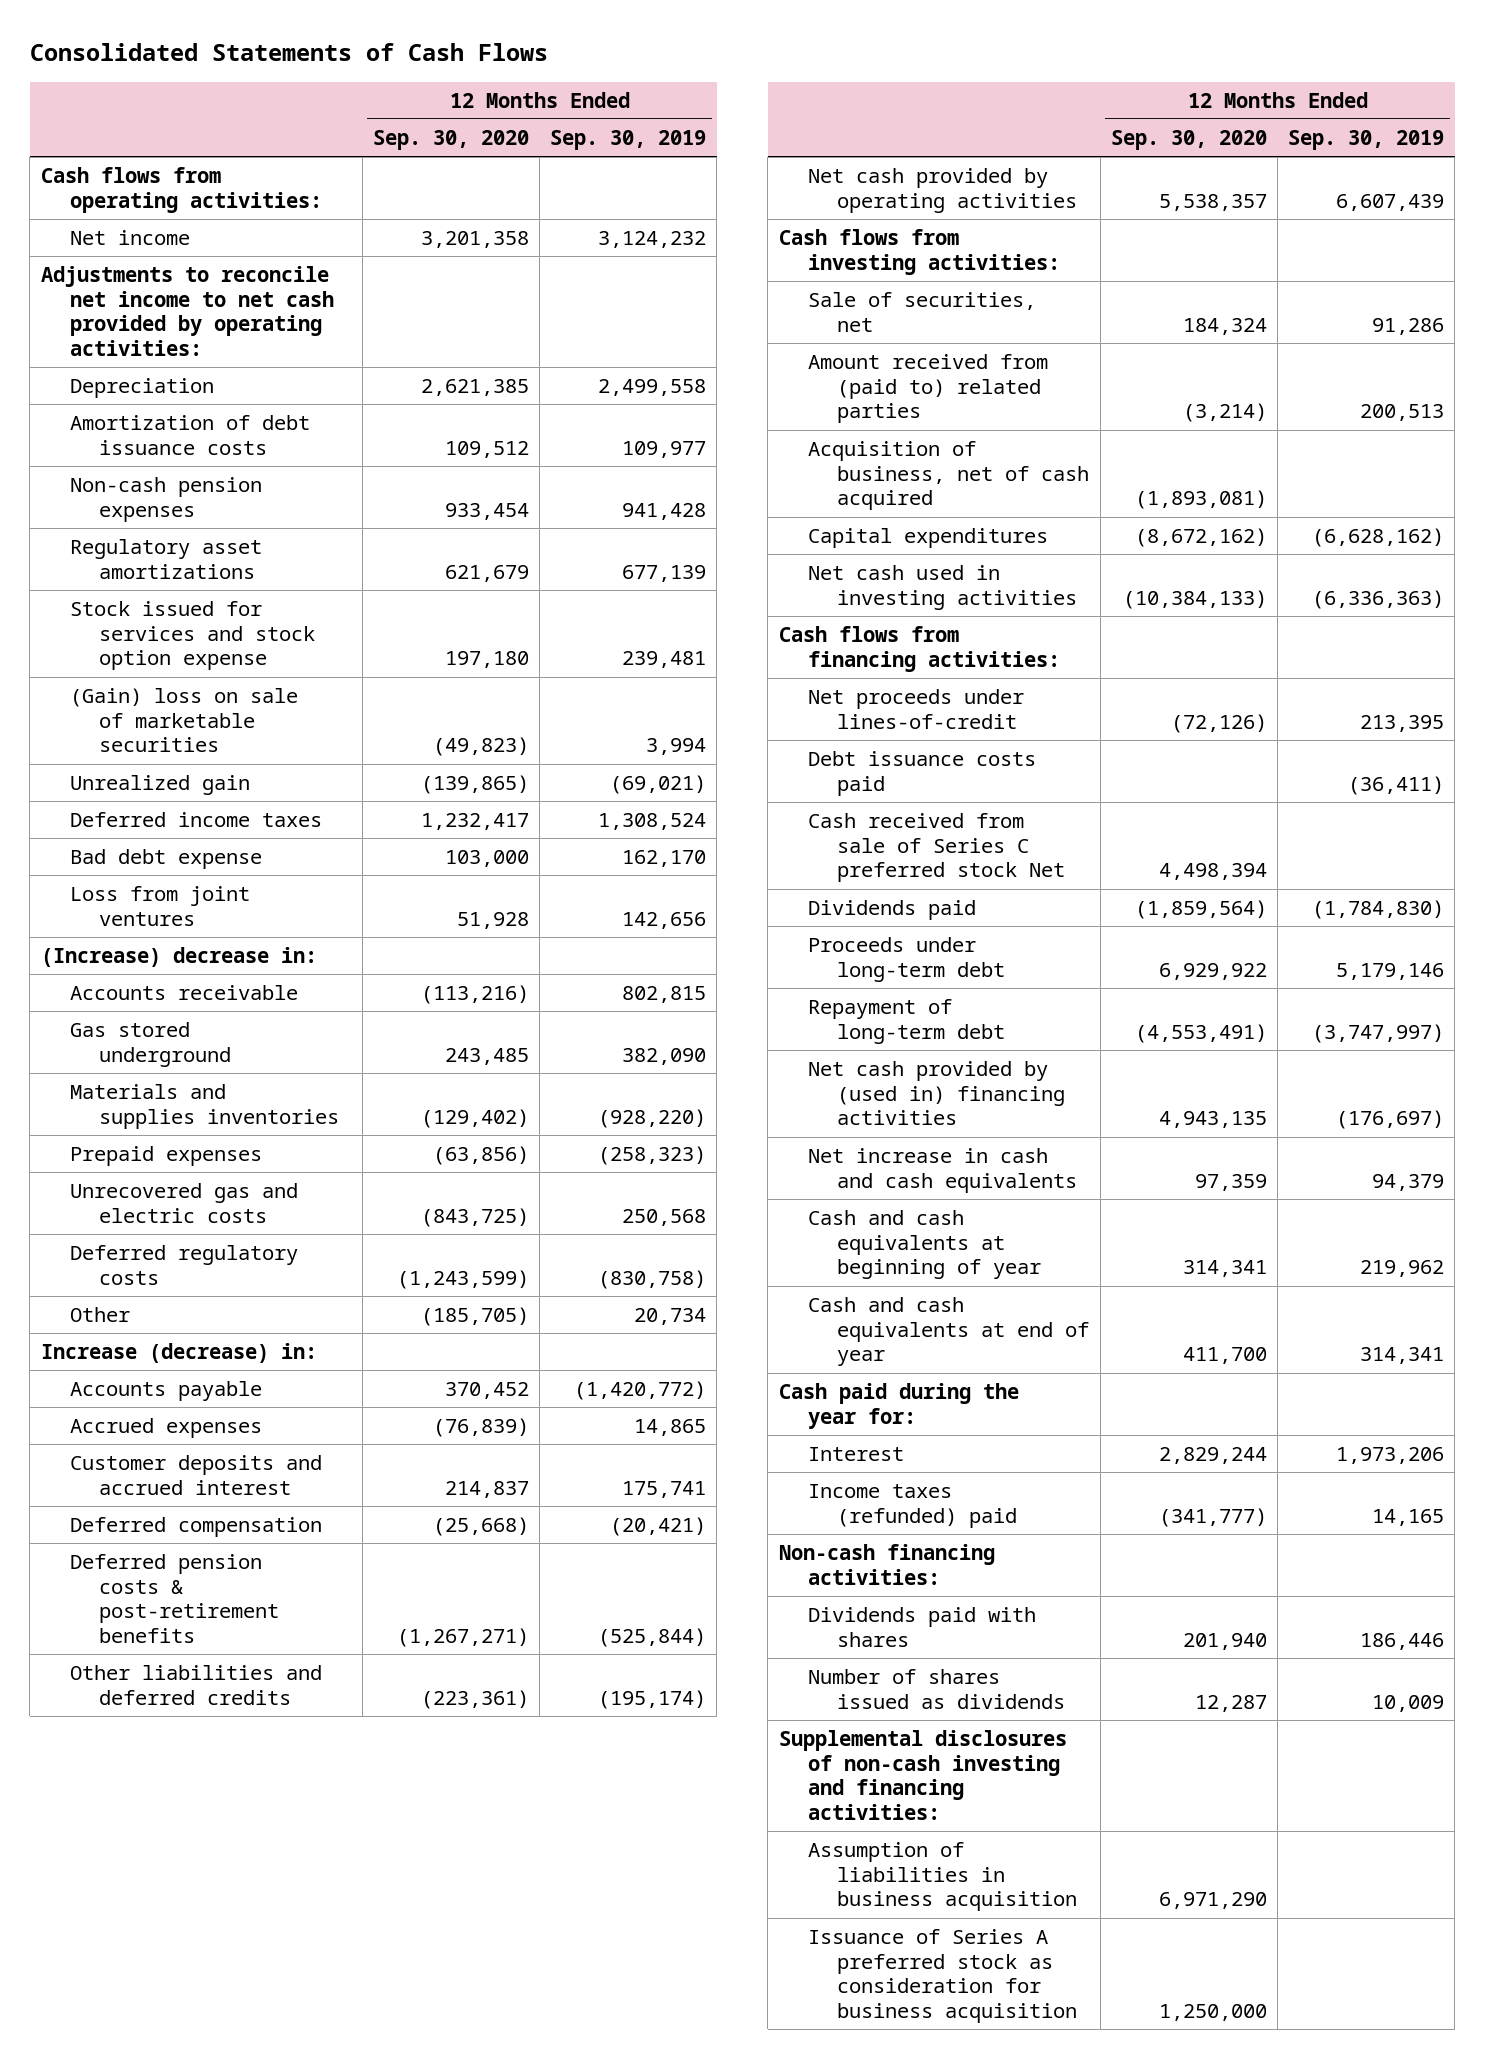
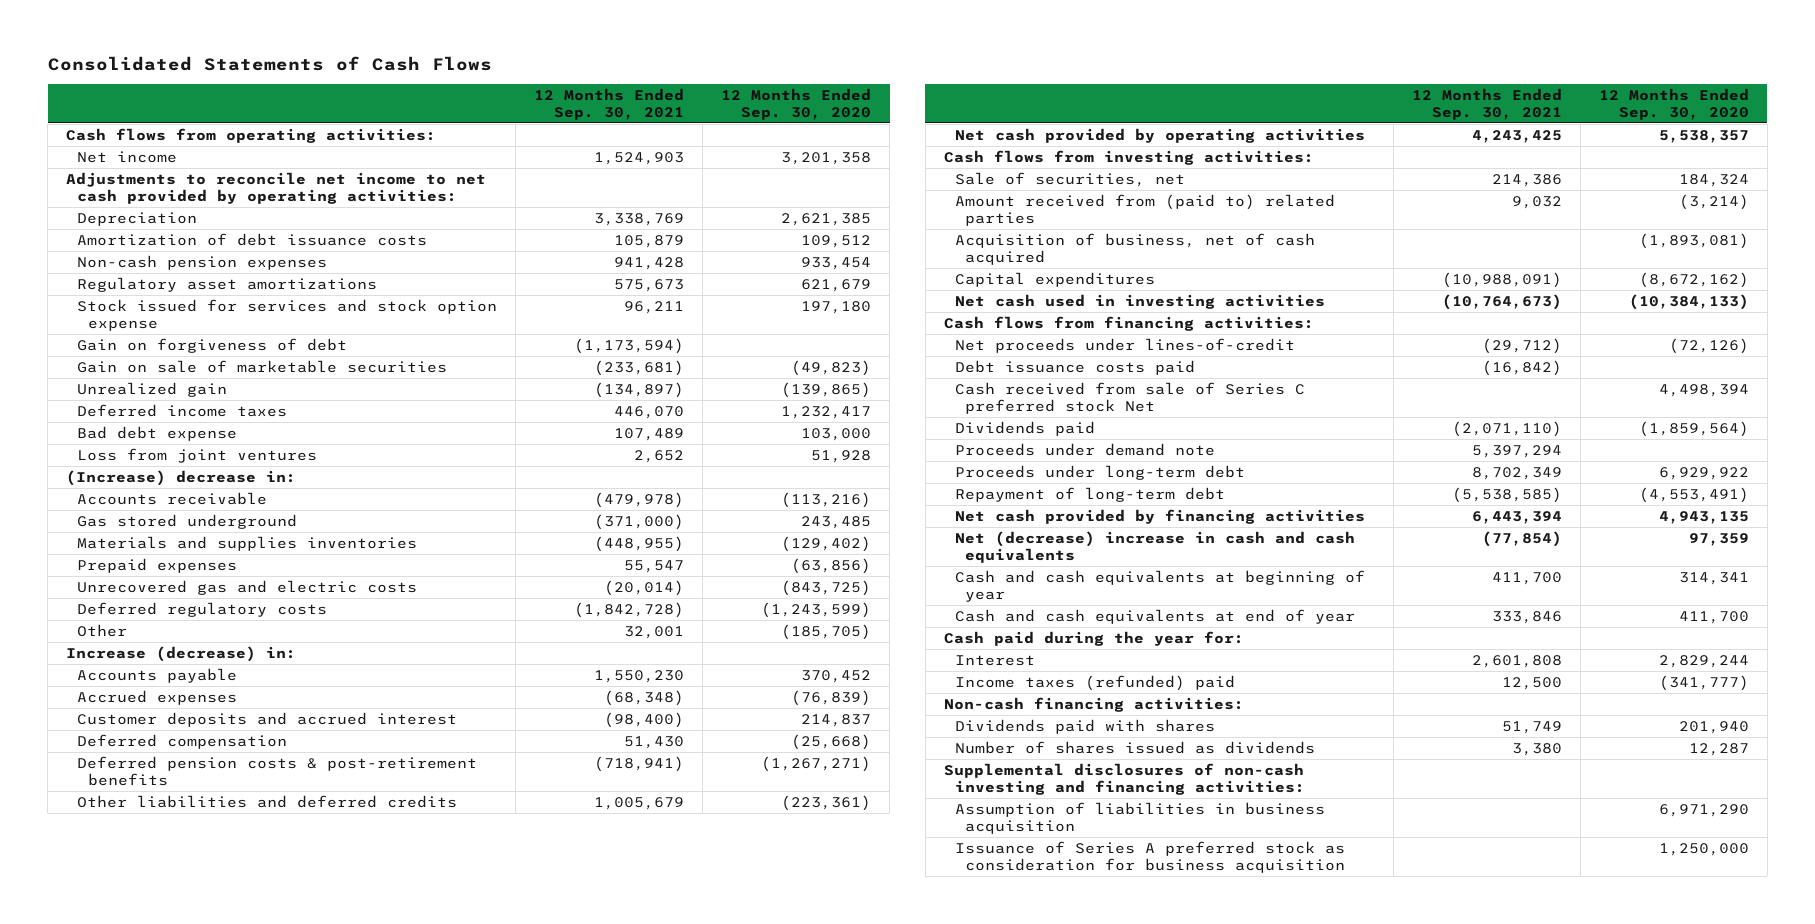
- | 12 Months Ended Sep. 30, 2020 | 12 Months Ended Sep. 30, 2019
+ | 12 Months Ended Sep. 30, 2021 | 12 Months Ended Sep. 30, 2020
- (Gain) loss on sale of marketable securities | (49,823) | 3,994
+ Gain on forgiveness of debt | (1,173,594) |
+ Gain on sale of marketable securities | (233,681) | (49,823)
+ Proceeds under demand note | 5,397,294 |
- Net cash provided by (used in) financing activities | 4,943,135 | (176,697)
- Net increase in cash and cash equivalents | 97,359 | 94,379
+ Net cash provided by financing activities | 6,443,394 | 4,943,135
+ Net (decrease) increase in cash and cash equivalents | (77,854) | 97,359

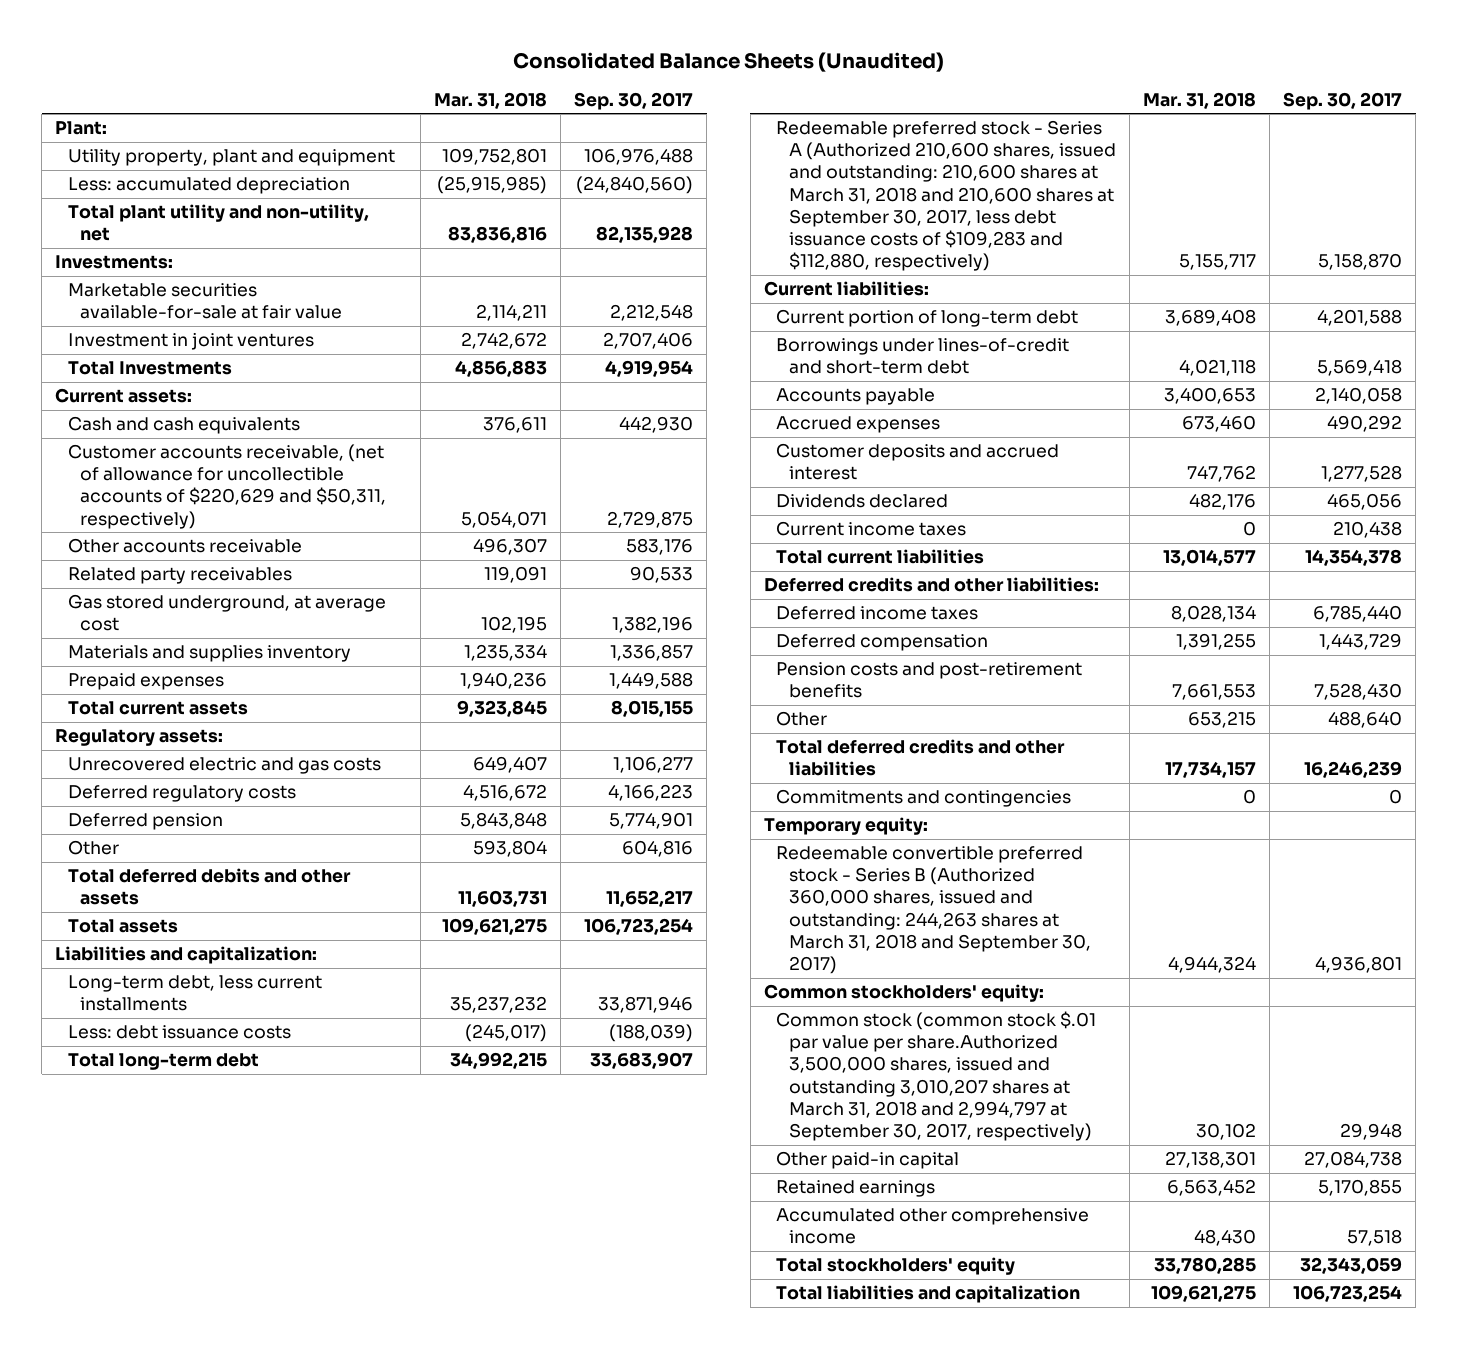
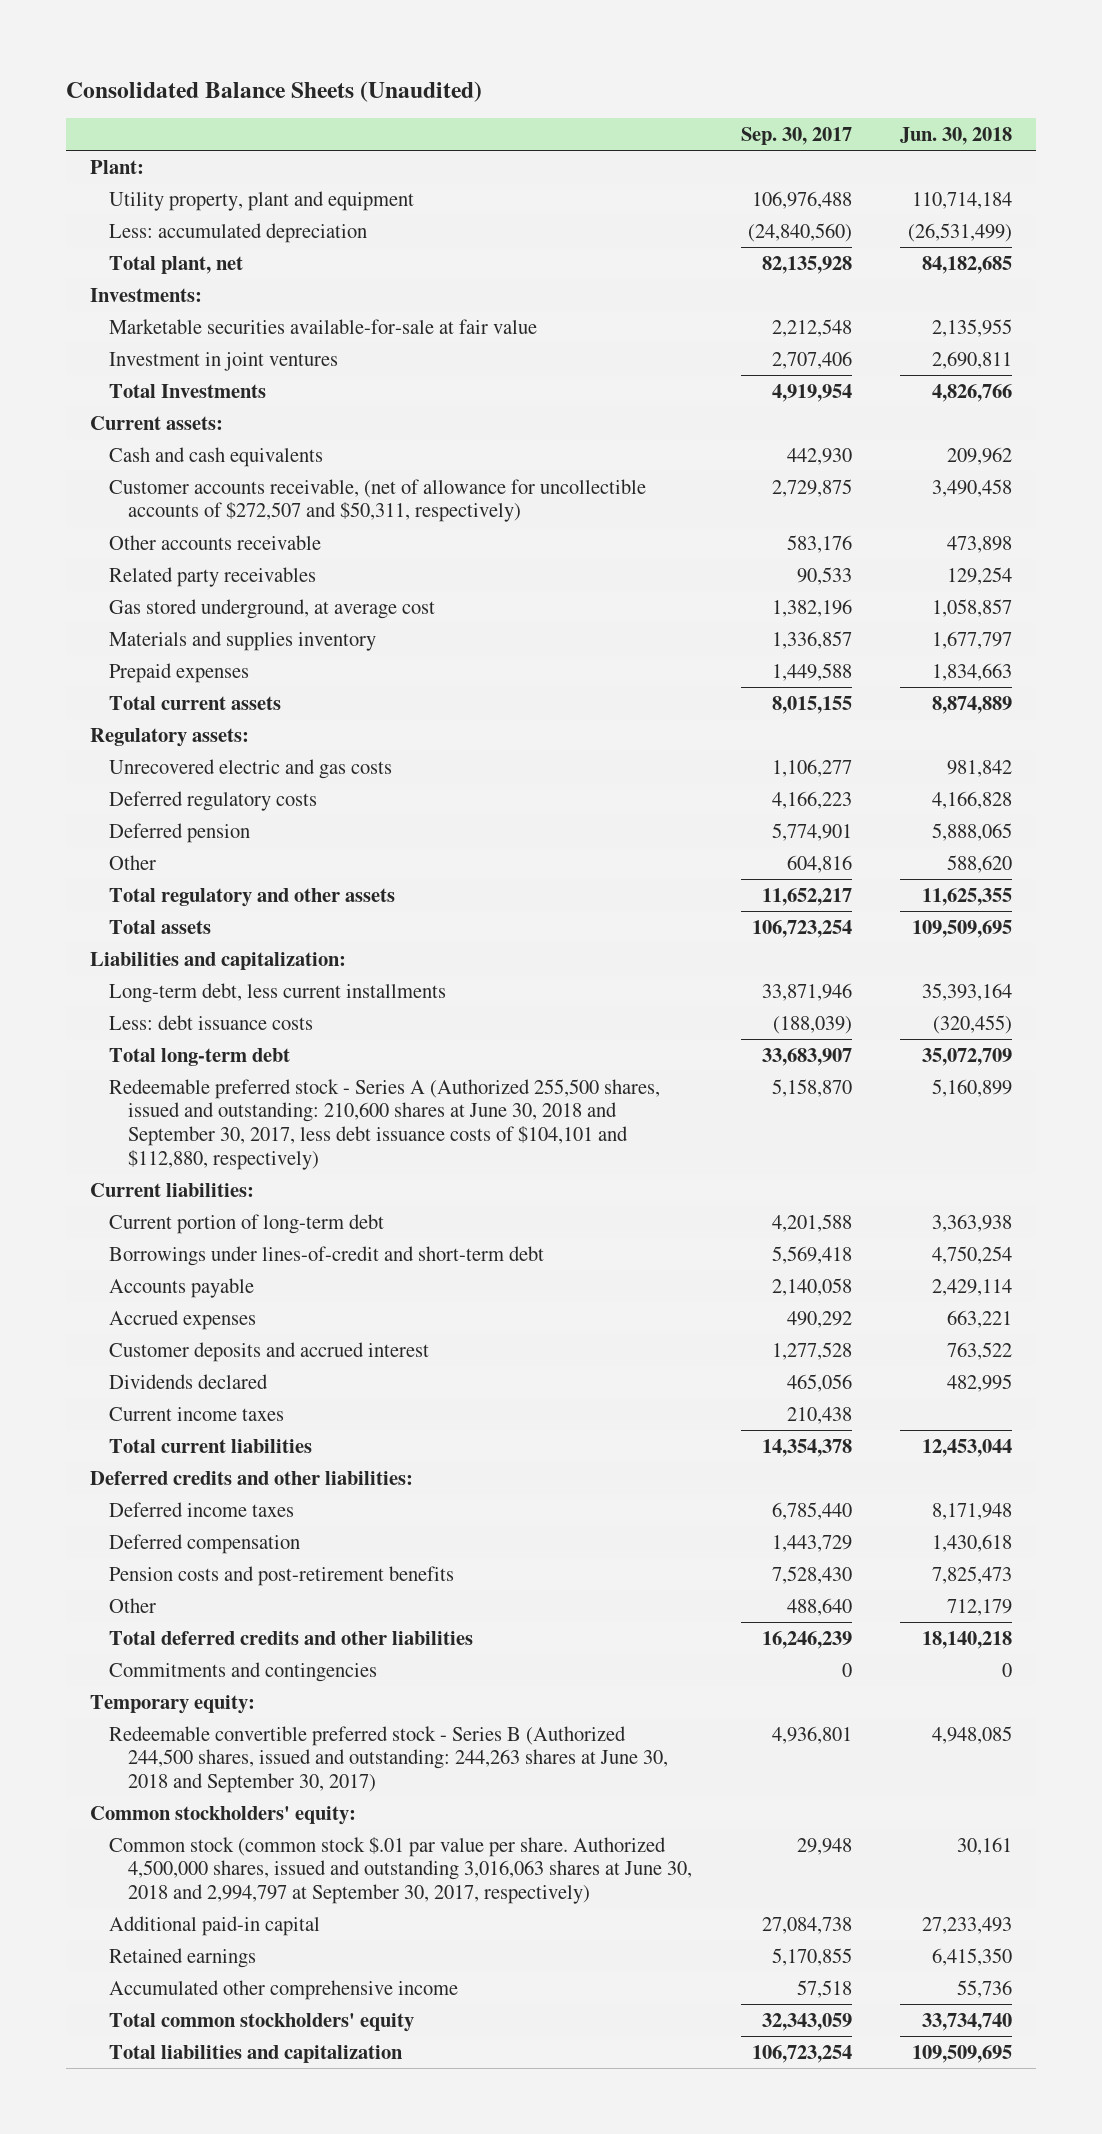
- | Mar. 31, 2018 | Sep. 30, 2017
+ | Sep. 30, 2017 | Jun. 30, 2018
- Total plant utility and non-utility, net | 83,836,816 | 82,135,928
+ Total plant, net | 82,135,928 | 84,182,685
- Customer accounts receivable, (net of allowance for uncollectible accounts of $220,629 and $50,311, respectively) | 5,054,071 | 2,729,875
+ Customer accounts receivable, (net of allowance for uncollectible accounts of $272,507 and $50,311, respectively) | 2,729,875 | 3,490,458
- Total deferred debits and other assets | 11,603,731 | 11,652,217
+ Total regulatory and other assets | 11,652,217 | 11,625,355
- Redeemable preferred stock - Series A (Authorized 210,600 shares, issued and outstanding: 210,600 shares at March 31, 2018 and 210,600 shares at September 30, 2017, less debt issuance costs of $109,283 and $112,880, respectively) | 5,155,717 | 5,158,870
+ Redeemable preferred stock - Series A (Authorized 255,500 shares, issued and outstanding: 210,600 shares at June 30, 2018 and September 30, 2017, less debt issuance costs of $104,101 and $112,880, respectively) | 5,158,870 | 5,160,899
- Redeemable convertible preferred stock - Series B (Authorized 360,000 shares, issued and outstanding: 244,263 shares at March 31, 2018 and September 30, 2017) | 4,944,324 | 4,936,801
+ Redeemable convertible preferred stock - Series B (Authorized 244,500 shares, issued and outstanding: 244,263 shares at June 30, 2018 and September 30, 2017) | 4,936,801 | 4,948,085
- Common stock (common stock $.01 par value per share.Authorized 3,500,000 shares, issued and outstanding 3,010,207 shares at March 31, 2018 and 2,994,797 at September 30, 2017, respectively) | 30,102 | 29,948
- Other paid-in capital | 27,138,301 | 27,084,738
+ Common stock (common stock $.01 par value per share. Authorized 4,500,000 shares, issued and outstanding 3,016,063 shares at June 30, 2018 and 2,994,797 at September 30, 2017, respectively) | 29,948 | 30,161
+ Additional paid-in capital | 27,084,738 | 27,233,493
- Total stockholders' equity | 33,780,285 | 32,343,059
+ Total common stockholders' equity | 32,343,059 | 33,734,740

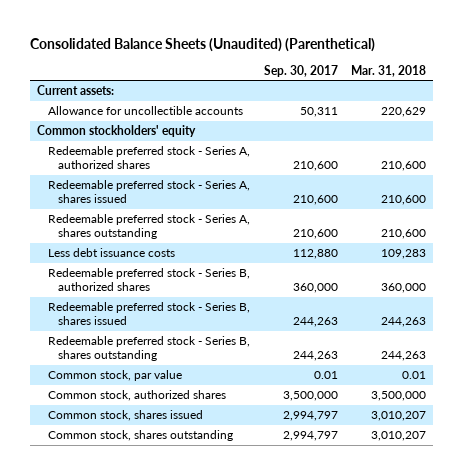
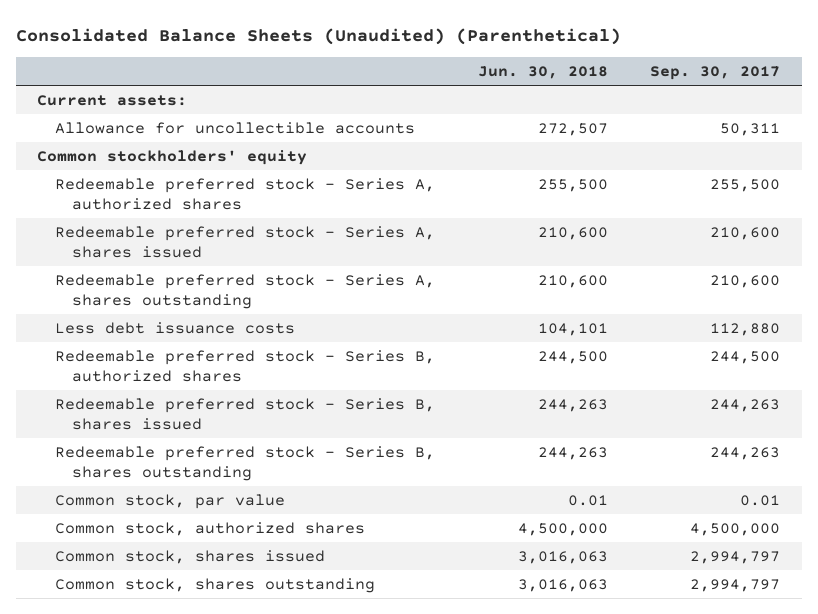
- | Sep. 30, 2017 | Mar. 31, 2018
+ | Jun. 30, 2018 | Sep. 30, 2017
- Redeemable preferred stock - Series A, authorized shares | 210,600 | 210,600
+ Redeemable preferred stock - Series A, authorized shares | 255,500 | 255,500
- Redeemable preferred stock - Series B, authorized shares | 360,000 | 360,000
+ Redeemable preferred stock - Series B, authorized shares | 244,500 | 244,500
- Common stock, authorized shares | 3,500,000 | 3,500,000
+ Common stock, authorized shares | 4,500,000 | 4,500,000

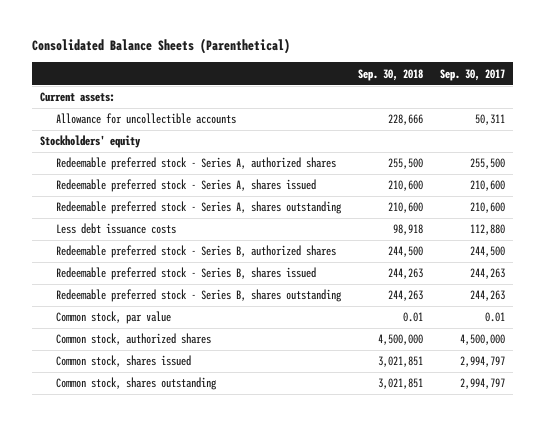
- Consolidated Balance Sheets (Unaudited) (Parenthetical)
+ Consolidated Balance Sheets (Parenthetical)
- | Jun. 30, 2018 | Sep. 30, 2017
+ | Sep. 30, 2018 | Sep. 30, 2017
- Common stockholders' equity
+ Stockholders' equity

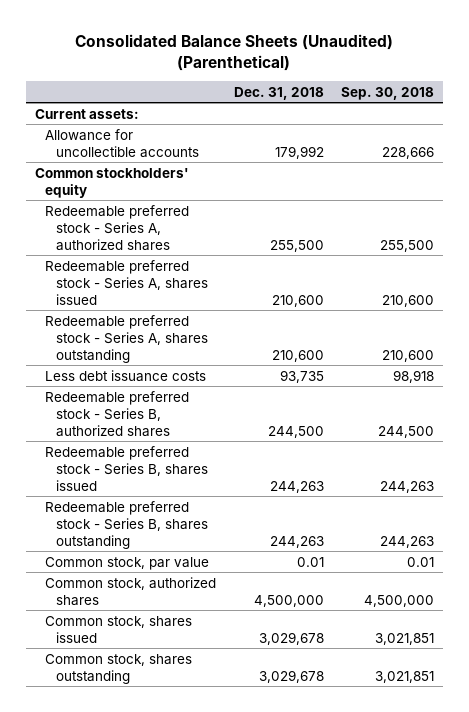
- Consolidated Balance Sheets (Parenthetical)
+ Consolidated Balance Sheets (Unaudited) (Parenthetical)
- | Sep. 30, 2018 | Sep. 30, 2017
+ | Dec. 31, 2018 | Sep. 30, 2018
- Stockholders' equity
+ Common stockholders' equity

